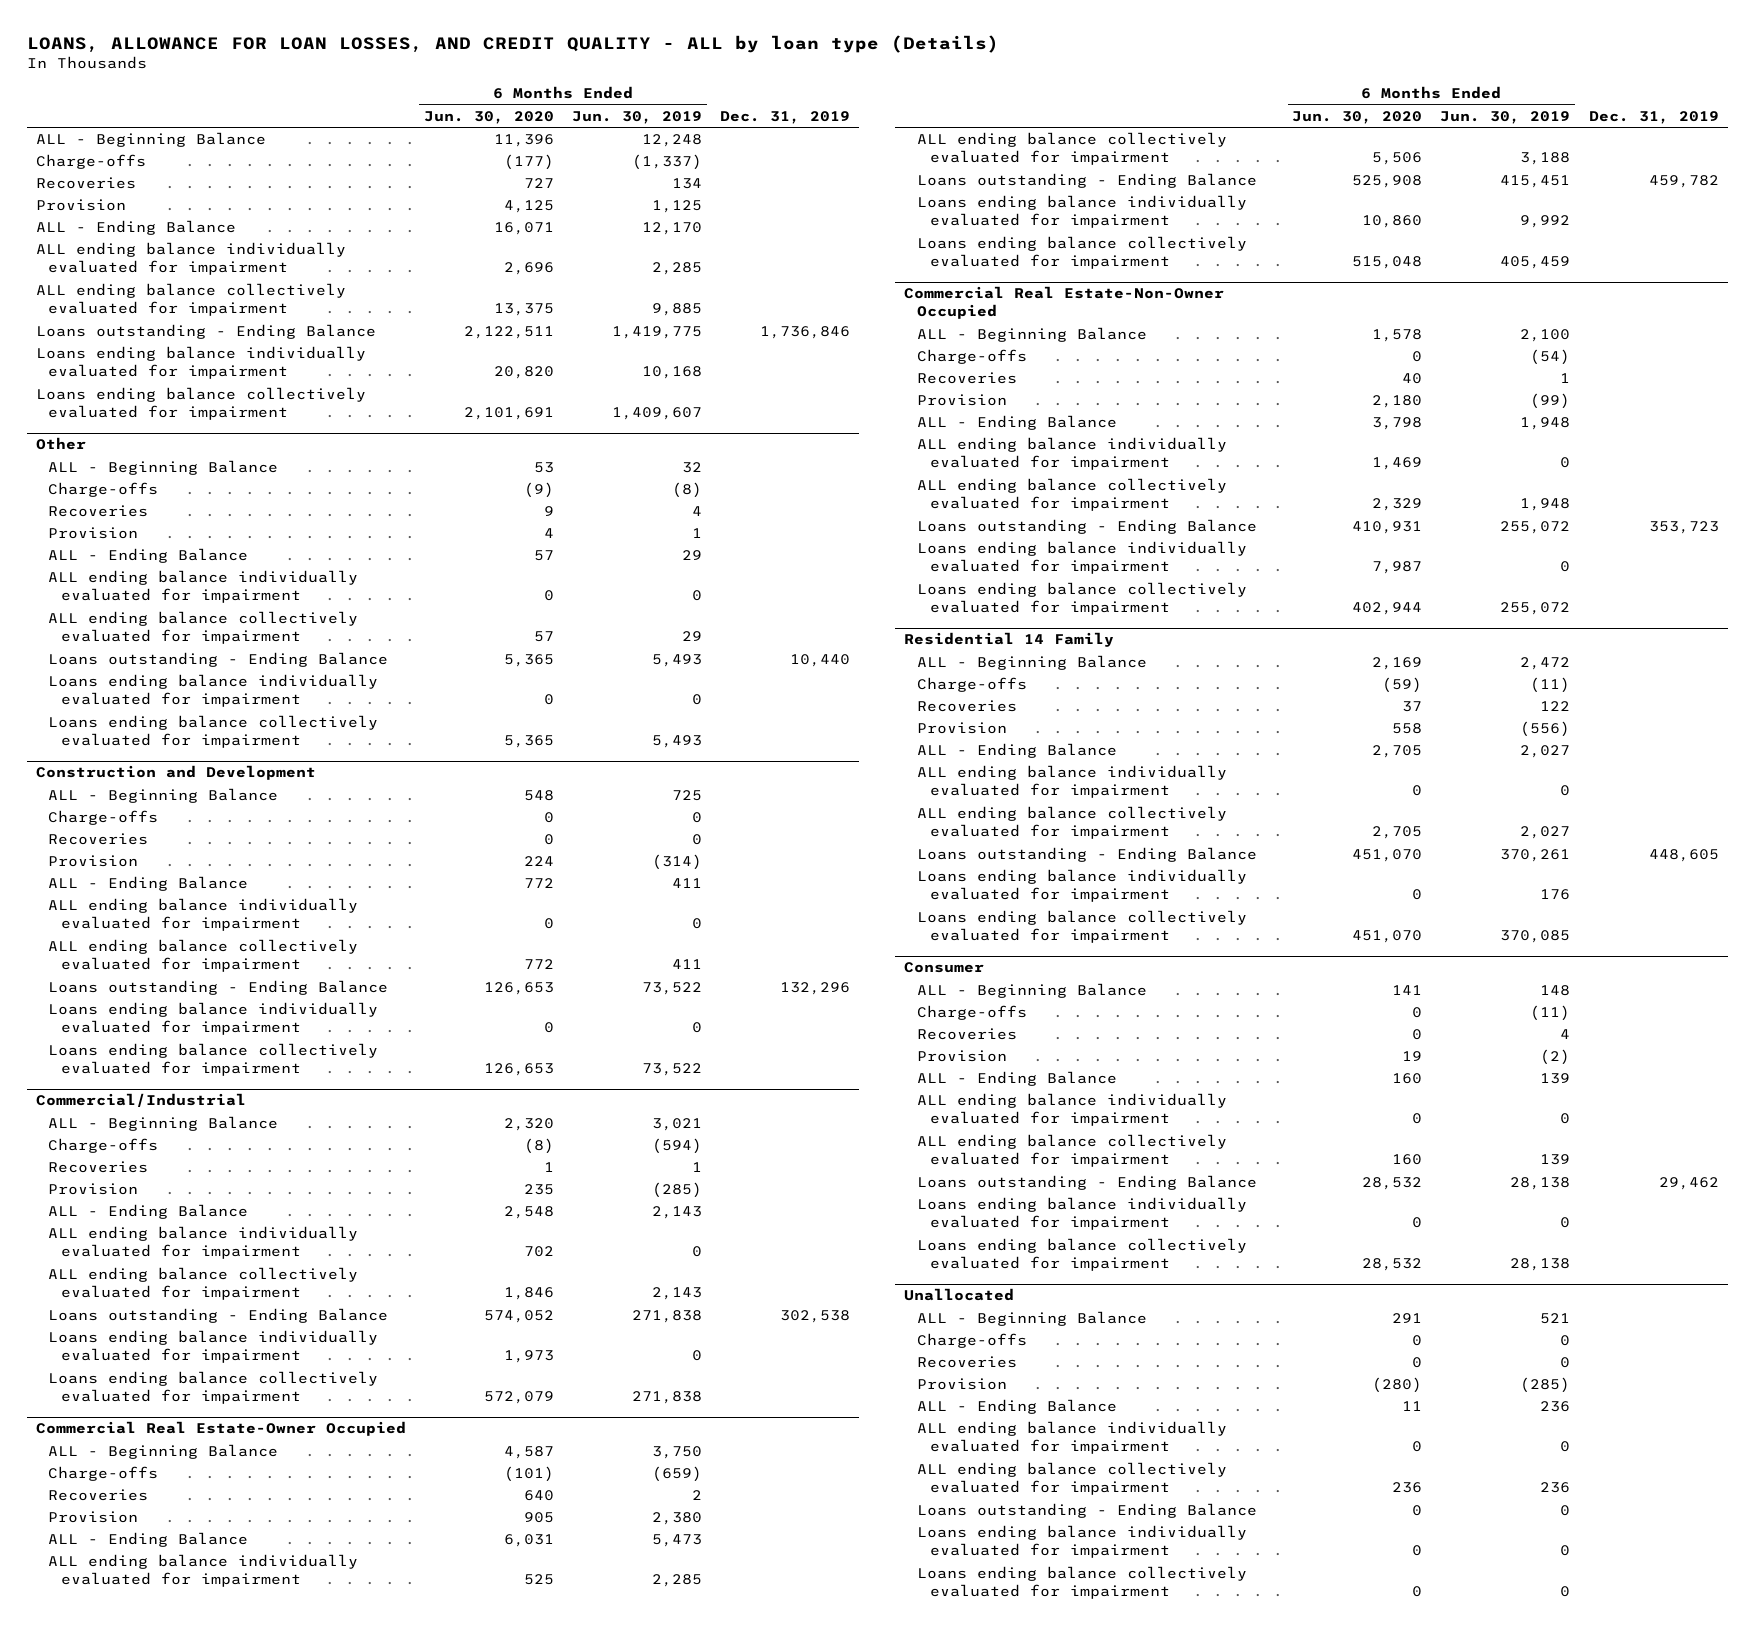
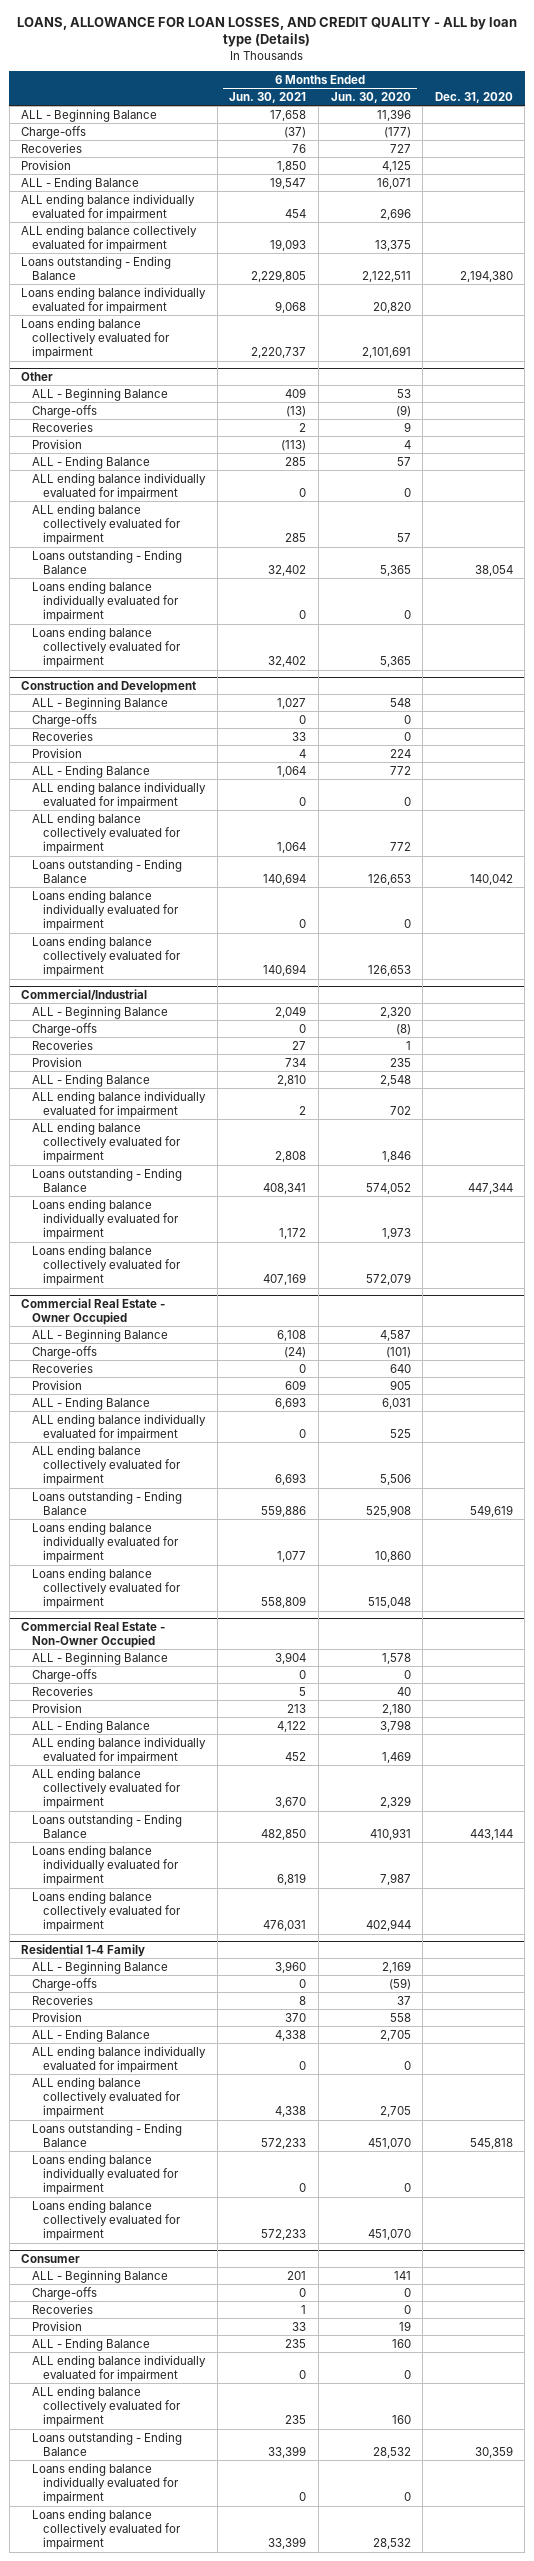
- | 6 Months Ended Jun. 30, 2020 | 6 Months Ended Jun. 30, 2019 | Dec. 31, 2019
+ | 6 Months Ended Jun. 30, 2021 | 6 Months Ended Jun. 30, 2020 | Dec. 31, 2020
- Commercial Real Estate-Owner Occupied
+ Commercial Real Estate - Owner Occupied
- Commercial Real Estate-Non-Owner Occupied
+ Commercial Real Estate - Non-Owner Occupied
- Residential 14 Family
+ Residential 1-4 Family
- Unallocated
- ALL - Beginning Balance | 291 | 521 |
- Charge-offs | 0 | 0 |
- Recoveries | 0 | 0 |
- Provision | (280) | (285) |
- ALL - Ending Balance | 11 | 236 |
- ALL ending balance individually evaluated for impairment | 0 | 0 |
- ALL ending balance collectively evaluated for impairment | 236 | 236 |
- Loans outstanding - Ending Balance | 0 | 0 |
- Loans ending balance individually evaluated for impairment | 0 | 0 |
- Loans ending balance collectively evaluated for impairment | 0 | 0 |

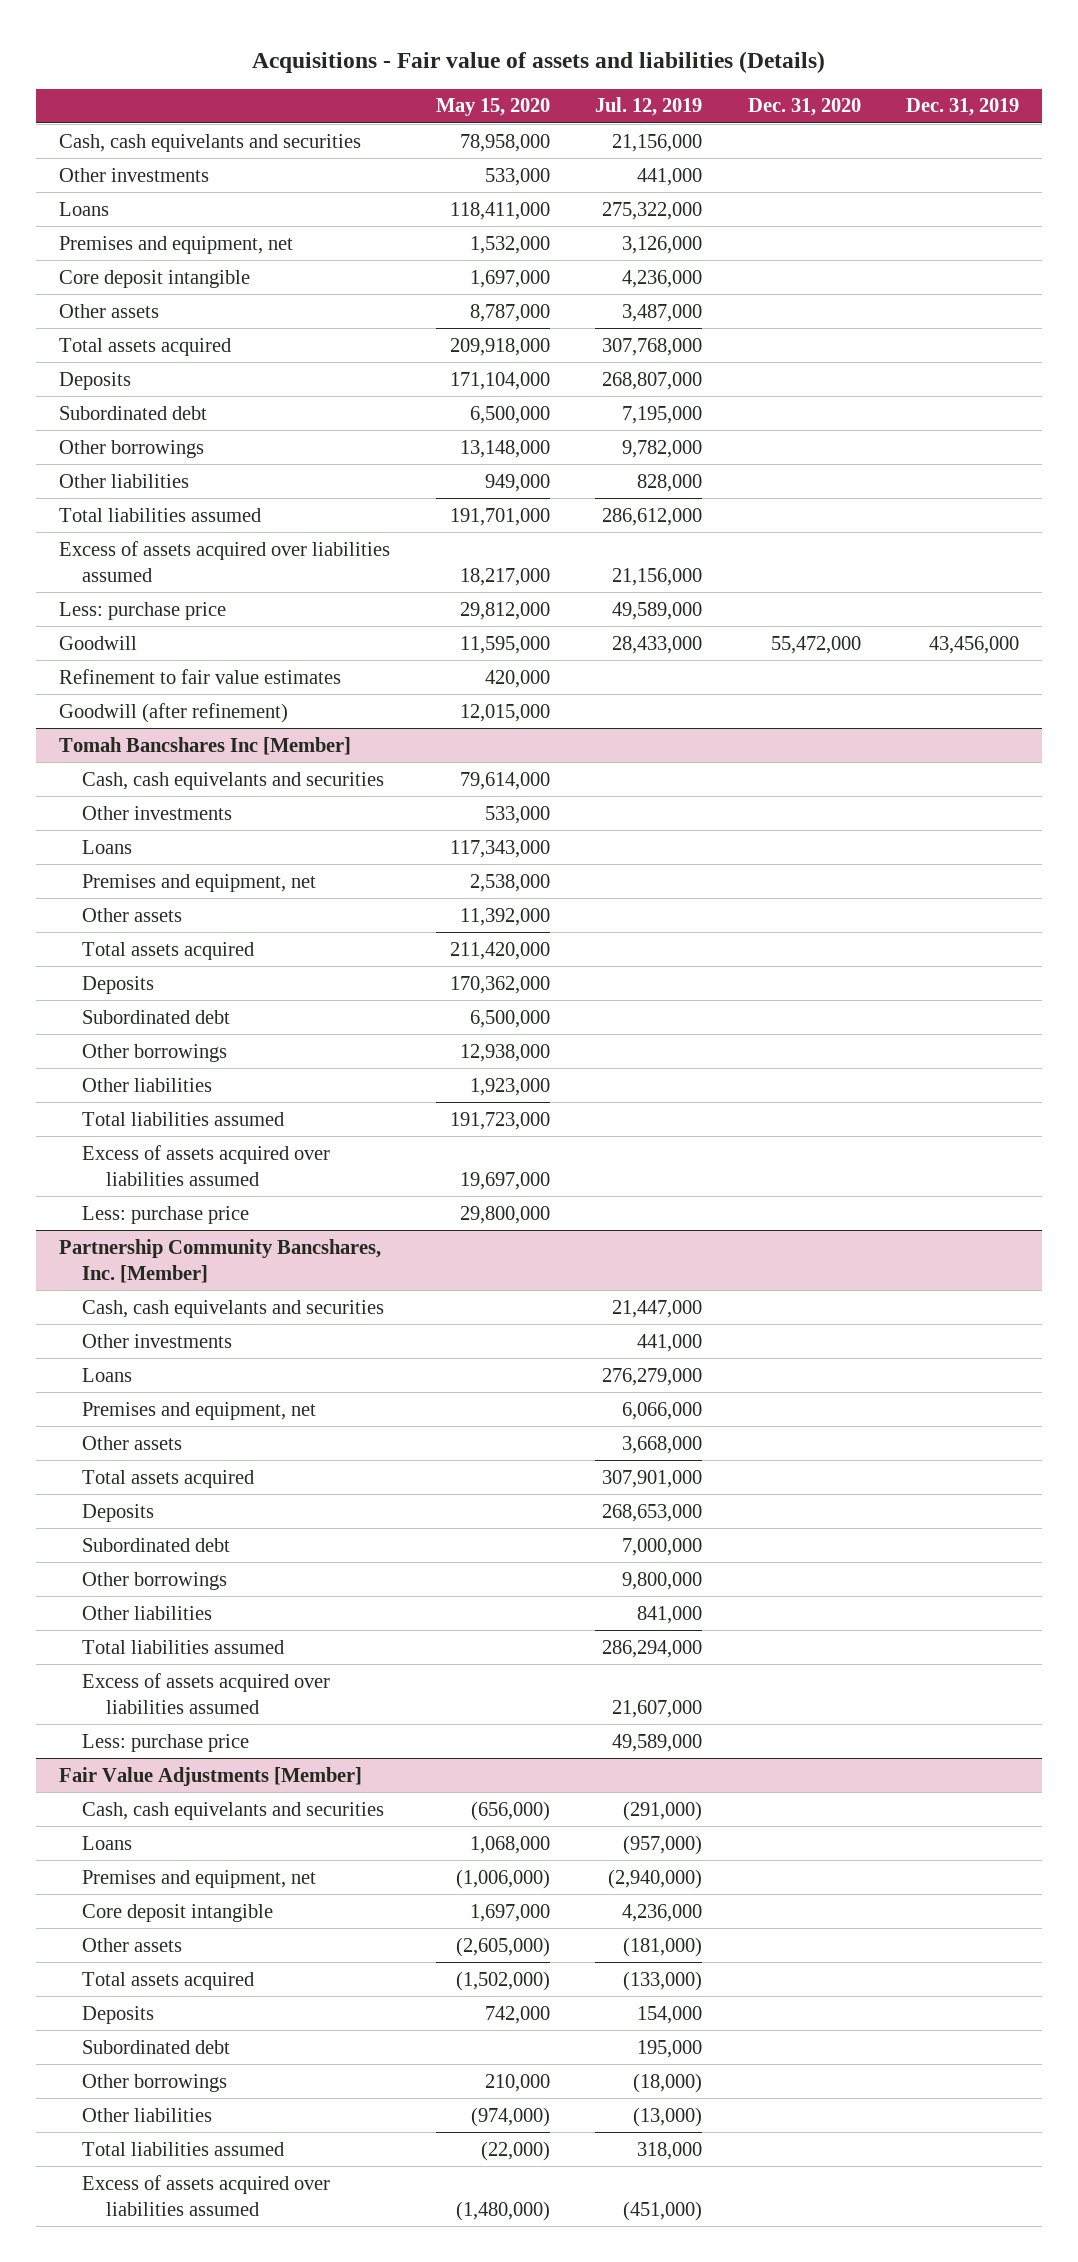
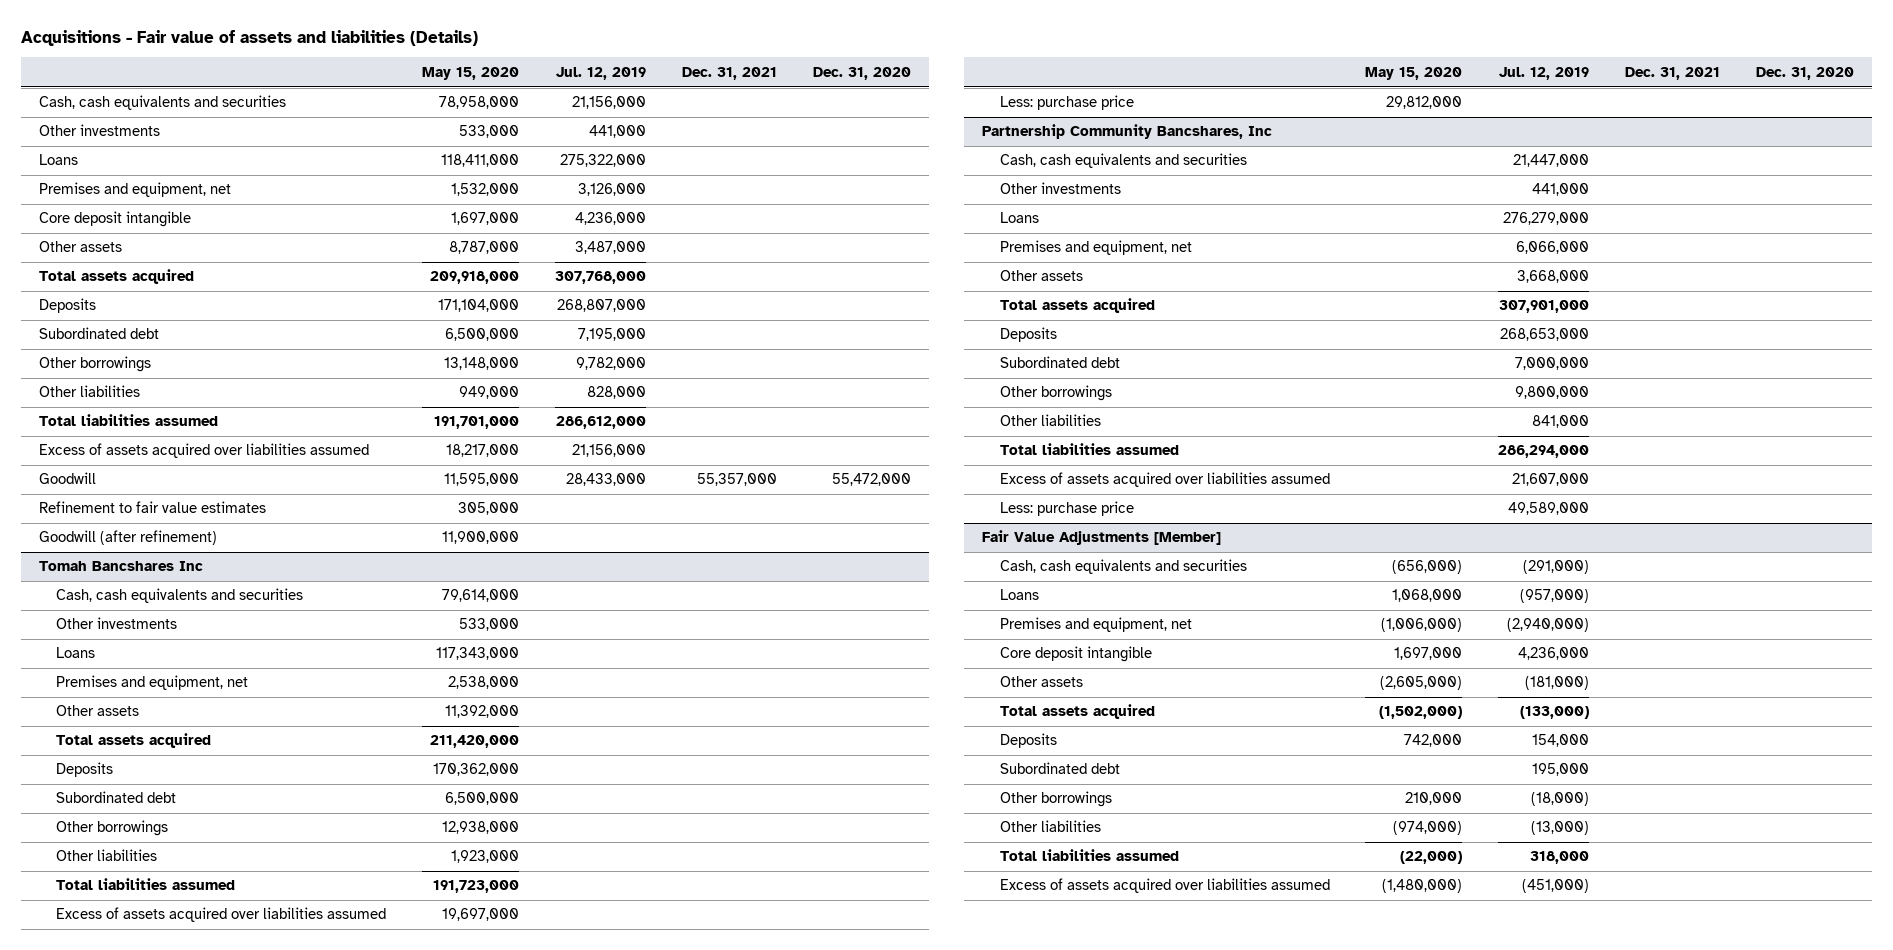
- | May 15, 2020 | Jul. 12, 2019 | Dec. 31, 2020 | Dec. 31, 2019
+ | May 15, 2020 | Jul. 12, 2019 | Dec. 31, 2021 | Dec. 31, 2020
- Cash, cash equivelants and securities | 78,958,000 | 21,156,000 | |
+ Cash, cash equivalents and securities | 78,958,000 | 21,156,000 | |
- Less: purchase price | 29,812,000 | 49,589,000 | |
- Refinement to fair value estimates | 420,000 | | |
- Goodwill (after refinement) | 12,015,000 | | |
- Tomah Bancshares Inc [Member]
- Cash, cash equivelants and securities | 79,614,000 | | |
+ Refinement to fair value estimates | 305,000 | | |
+ Goodwill (after refinement) | 11,900,000 | | |
+ Tomah Bancshares Inc
+ Cash, cash equivalents and securities | 79,614,000 | | |
- Less: purchase price | 29,800,000 | | |
- Partnership Community Bancshares, Inc. [Member]
- Cash, cash equivelants and securities | | 21,447,000 | |
+ Less: purchase price | 29,812,000 | | |
+ Partnership Community Bancshares, Inc
+ Cash, cash equivalents and securities | | 21,447,000 | |
@ Fair Value Adjustments [Member]
- Cash, cash equivelants and securities | (656,000) | (291,000) | |
+ Cash, cash equivalents and securities | (656,000) | (291,000) | |

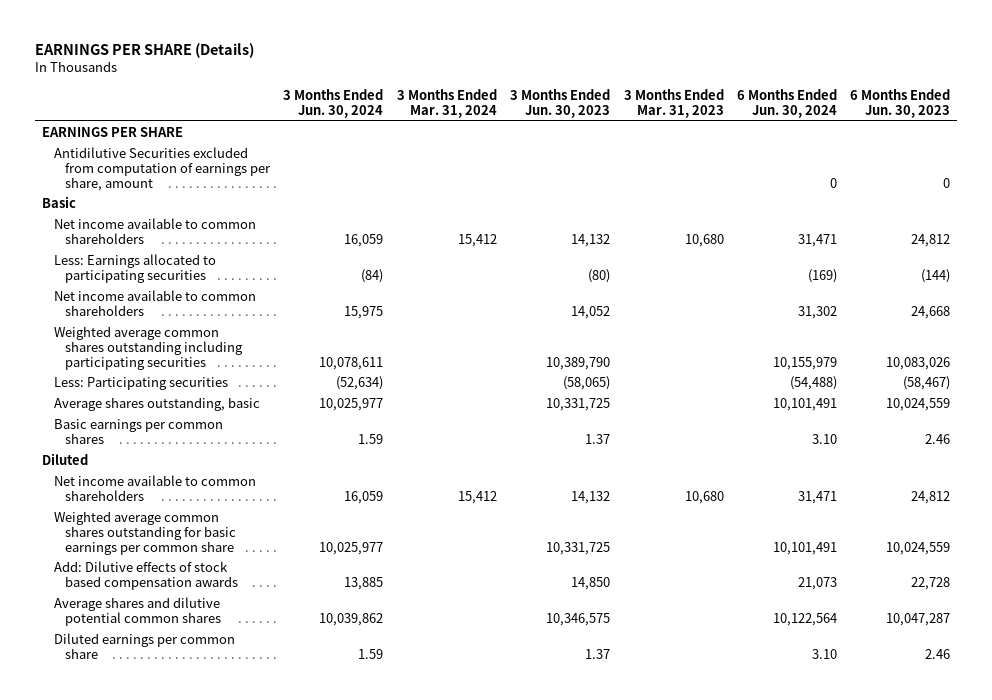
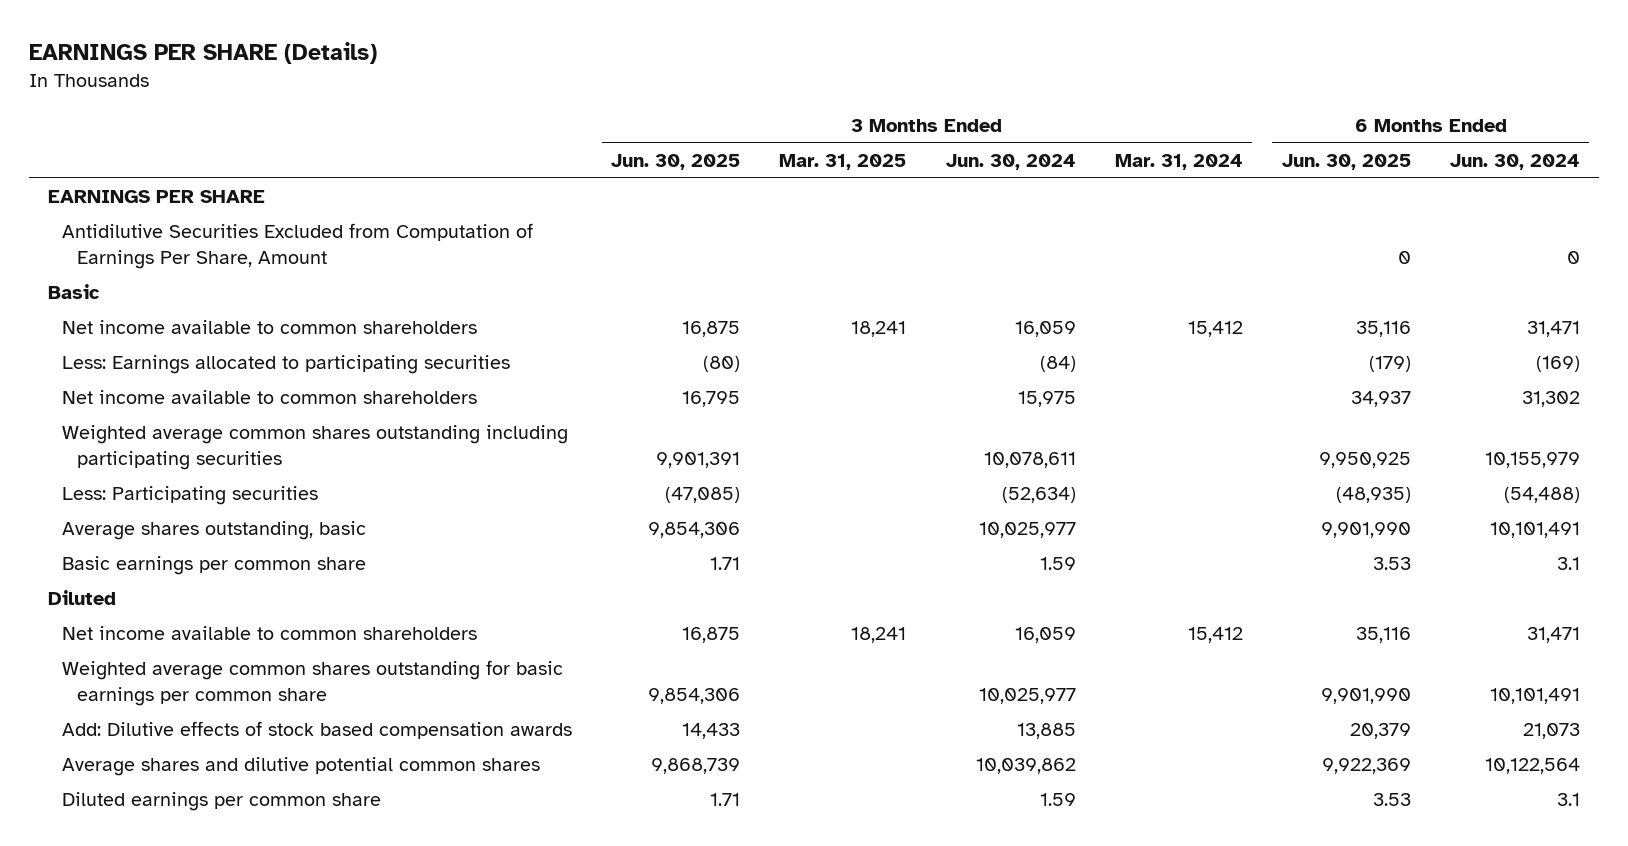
- | 3 Months Ended Jun. 30, 2024 | 3 Months Ended Mar. 31, 2024 | 3 Months Ended Jun. 30, 2023 | 3 Months Ended Mar. 31, 2023 | 6 Months Ended Jun. 30, 2024 | 6 Months Ended Jun. 30, 2023
+ | 3 Months Ended Jun. 30, 2025 | 3 Months Ended Mar. 31, 2025 | 3 Months Ended Jun. 30, 2024 | 3 Months Ended Mar. 31, 2024 | 6 Months Ended Jun. 30, 2025 | 6 Months Ended Jun. 30, 2024
- Antidilutive Securities excluded from computation of earnings per share, amount | | | | | 0 | 0
+ Antidilutive Securities Excluded from Computation of Earnings Per Share, Amount | | | | | 0 | 0
- Basic earnings per common shares | 1.59 | | 1.37 | | 3.10 | 2.46
+ Basic earnings per common share | 1.71 | | 1.59 | | 3.53 | 3.1
- Diluted earnings per common share | 1.59 | | 1.37 | | 3.10 | 2.46
+ Diluted earnings per common share | 1.71 | | 1.59 | | 3.53 | 3.1

